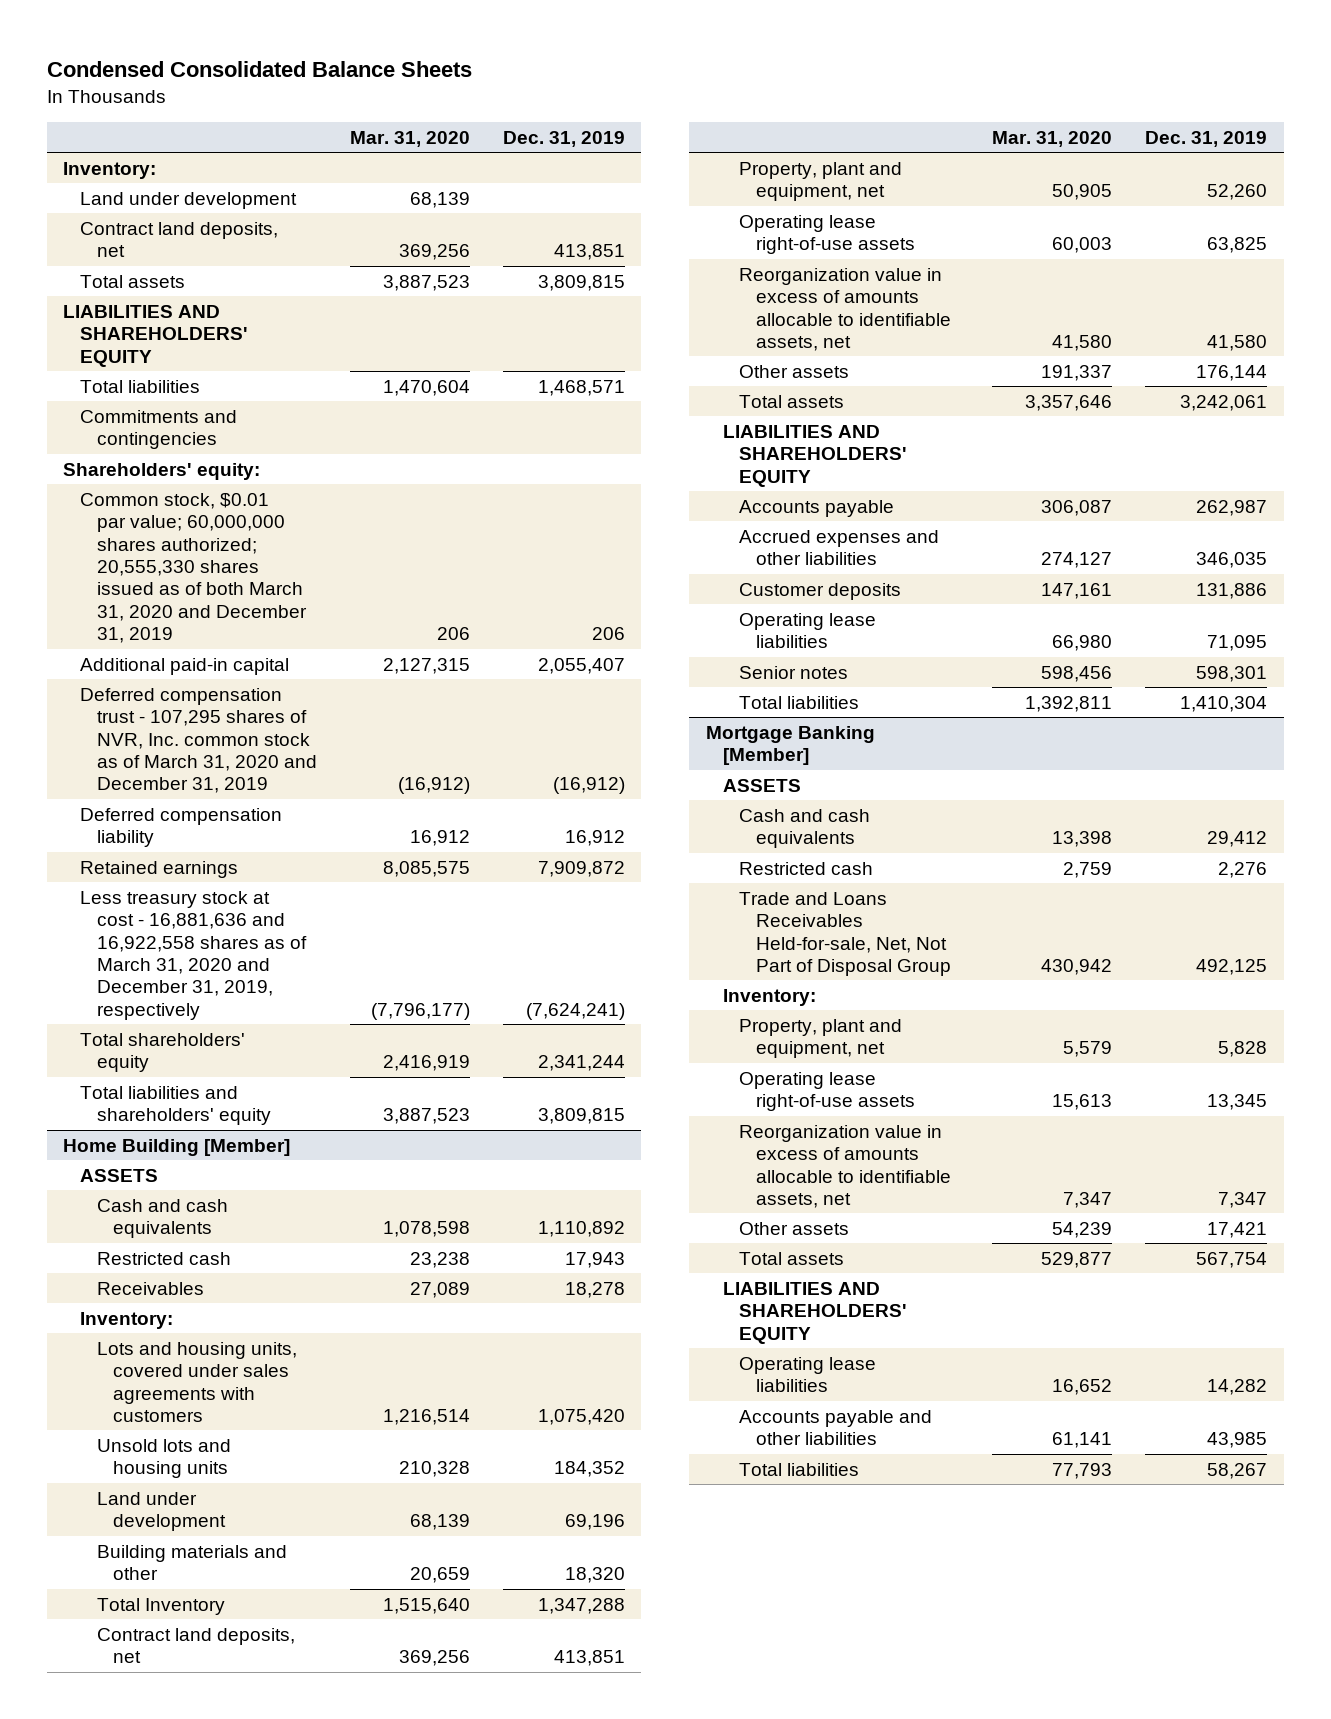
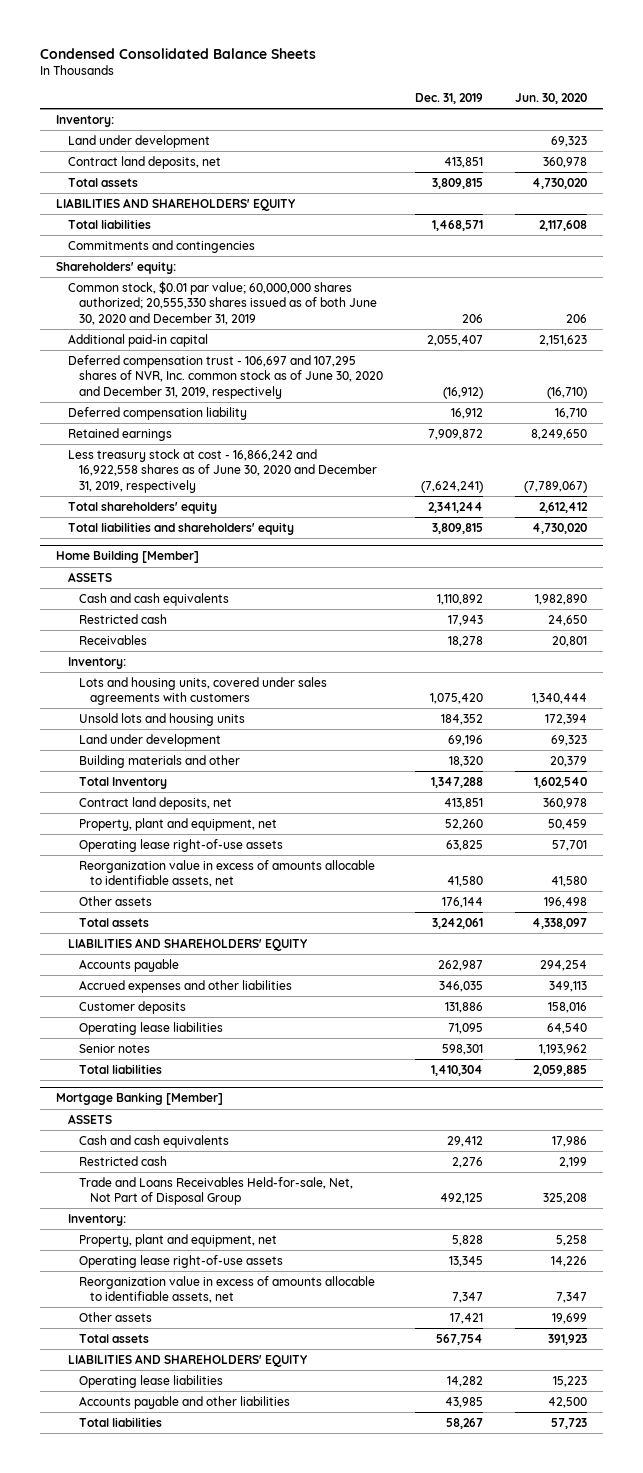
- | Mar. 31, 2020 | Dec. 31, 2019
+ | Dec. 31, 2019 | Jun. 30, 2020
- Common stock, $0.01 par value; 60,000,000 shares authorized; 20,555,330 shares issued as of both March 31, 2020 and December 31, 2019 | 206 | 206
+ Common stock, $0.01 par value; 60,000,000 shares authorized; 20,555,330 shares issued as of both June 30, 2020 and December 31, 2019 | 206 | 206
- Deferred compensation trust - 107,295 shares of NVR, Inc. common stock as of March 31, 2020 and December 31, 2019 | (16,912) | (16,912)
+ Deferred compensation trust - 106,697 and 107,295 shares of NVR, Inc. common stock as of June 30, 2020 and December 31, 2019, respectively | (16,912) | (16,710)
- Less treasury stock at cost - 16,881,636 and 16,922,558 shares as of March 31, 2020 and December 31, 2019, respectively | (7,796,177) | (7,624,241)
+ Less treasury stock at cost - 16,866,242 and 16,922,558 shares as of June 30, 2020 and December 31, 2019, respectively | (7,624,241) | (7,789,067)

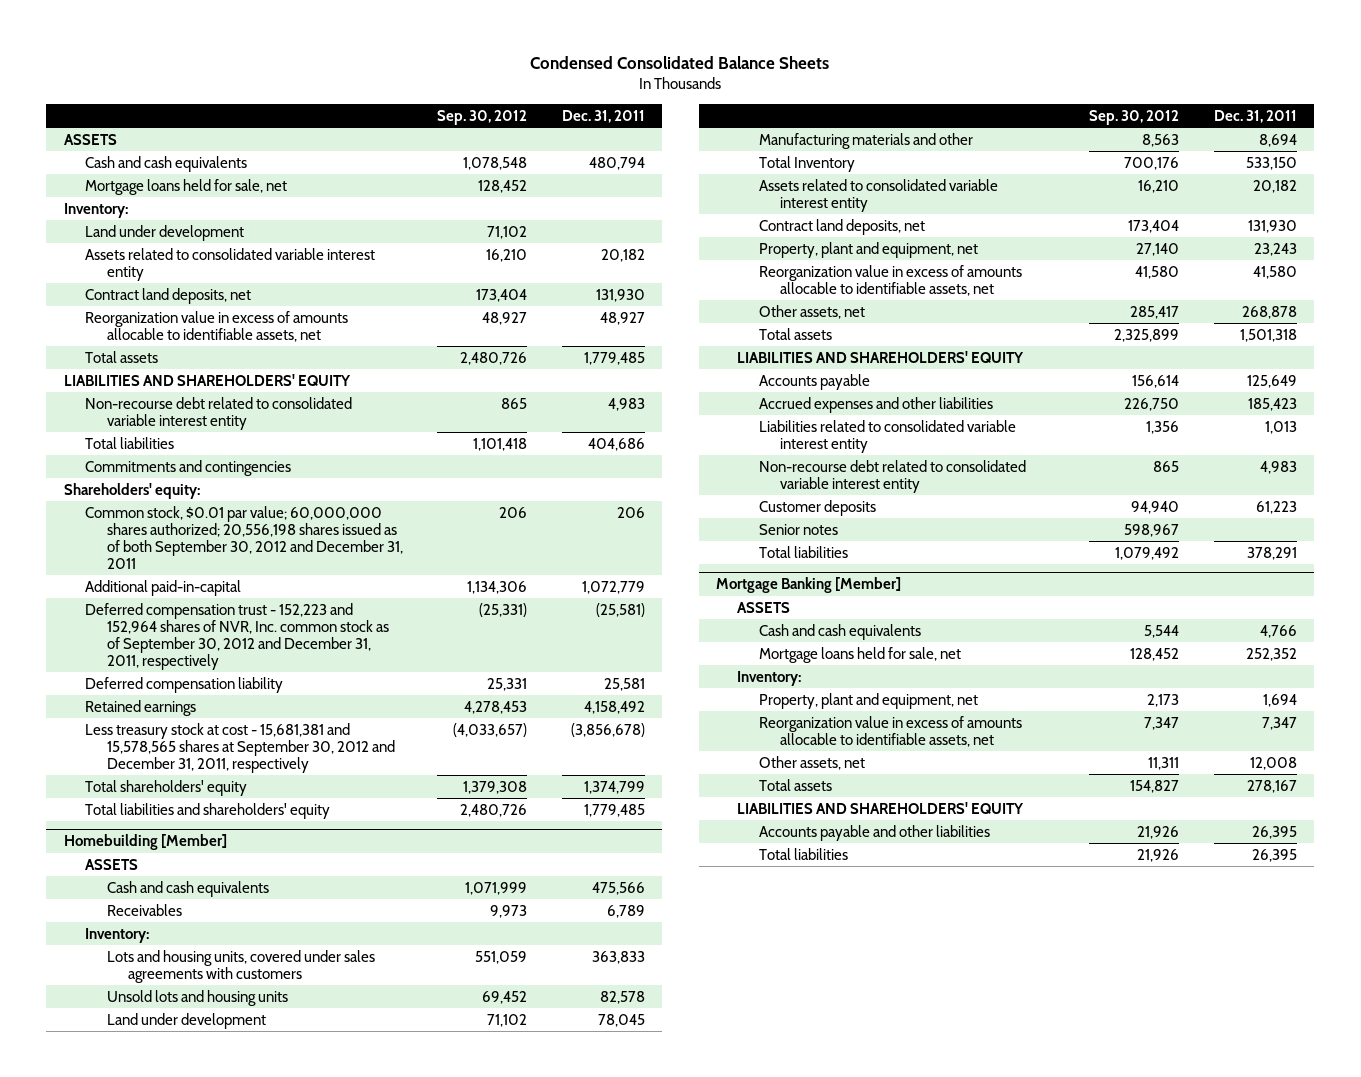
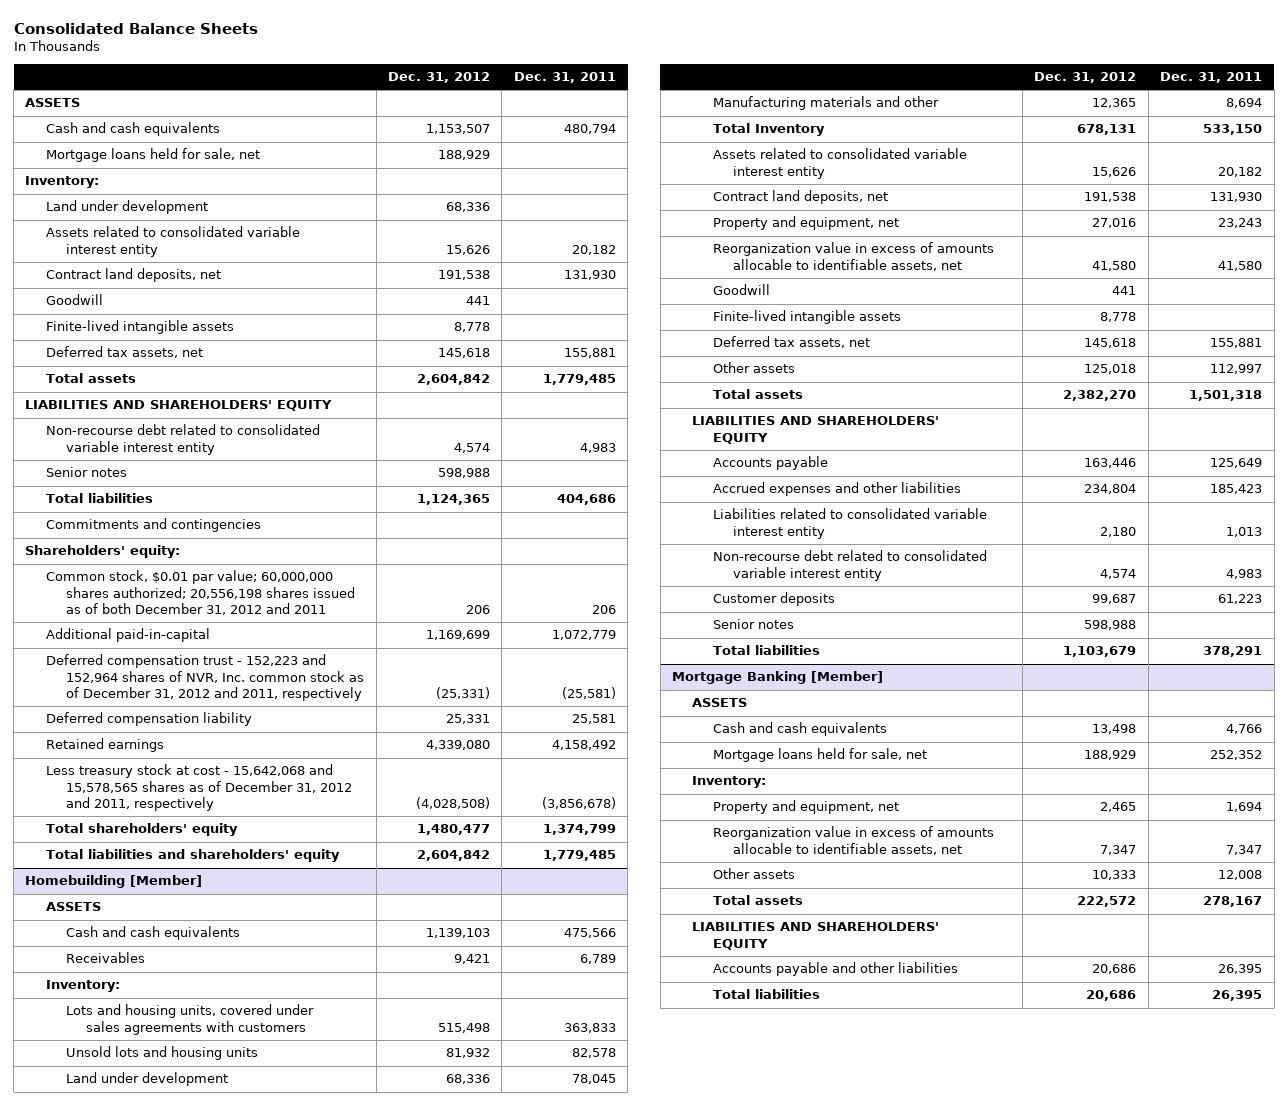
- Condensed Consolidated Balance Sheets
+ Consolidated Balance Sheets
- | Sep. 30, 2012 | Dec. 31, 2011
+ | Dec. 31, 2012 | Dec. 31, 2011
- Reorganization value in excess of amounts allocable to identifiable assets, net | 48,927 | 48,927
+ Goodwill | 441 |
+ Finite-lived intangible assets | 8,778 |
+ Deferred tax assets, net | 145,618 | 155,881
+ Senior notes | 598,988 |
- Common stock, $0.01 par value; 60,000,000 shares authorized; 20,556,198 shares issued as of both September 30, 2012 and December 31, 2011 | 206 | 206
+ Common stock, $0.01 par value; 60,000,000 shares authorized; 20,556,198 shares issued as of both December 31, 2012 and 2011 | 206 | 206
- Deferred compensation trust - 152,223 and 152,964 shares of NVR, Inc. common stock as of September 30, 2012 and December 31, 2011, respectively | (25,331) | (25,581)
+ Deferred compensation trust - 152,223 and 152,964 shares of NVR, Inc. common stock as of December 31, 2012 and 2011, respectively | (25,331) | (25,581)
- Less treasury stock at cost - 15,681,381 and 15,578,565 shares at September 30, 2012 and December 31, 2011, respectively | (4,033,657) | (3,856,678)
+ Less treasury stock at cost - 15,642,068 and 15,578,565 shares as of December 31, 2012 and 2011, respectively | (4,028,508) | (3,856,678)
@ Homebuilding [Member]
- Property, plant and equipment, net | 27,140 | 23,243
+ Property and equipment, net | 27,016 | 23,243
- Other assets, net | 285,417 | 268,878
+ Goodwill | 441 |
+ Finite-lived intangible assets | 8,778 |
+ Deferred tax assets, net | 145,618 | 155,881
+ Other assets | 125,018 | 112,997
@ Mortgage Banking [Member]
- Property, plant and equipment, net | 2,173 | 1,694
+ Property and equipment, net | 2,465 | 1,694
- Other assets, net | 11,311 | 12,008
+ Other assets | 10,333 | 12,008

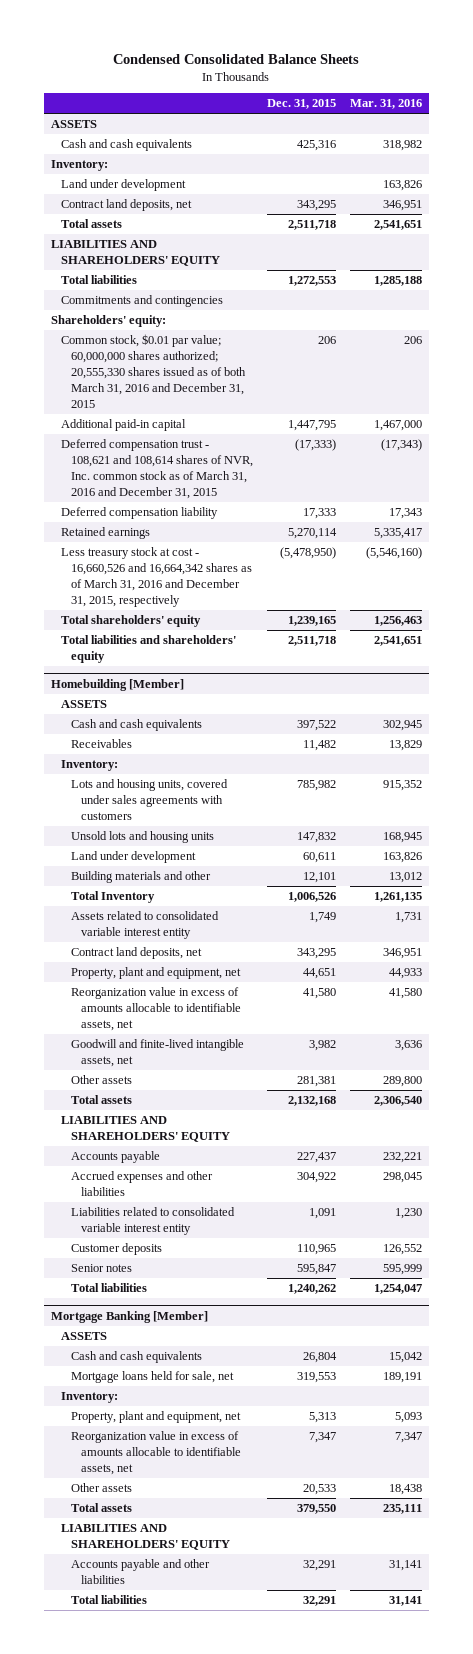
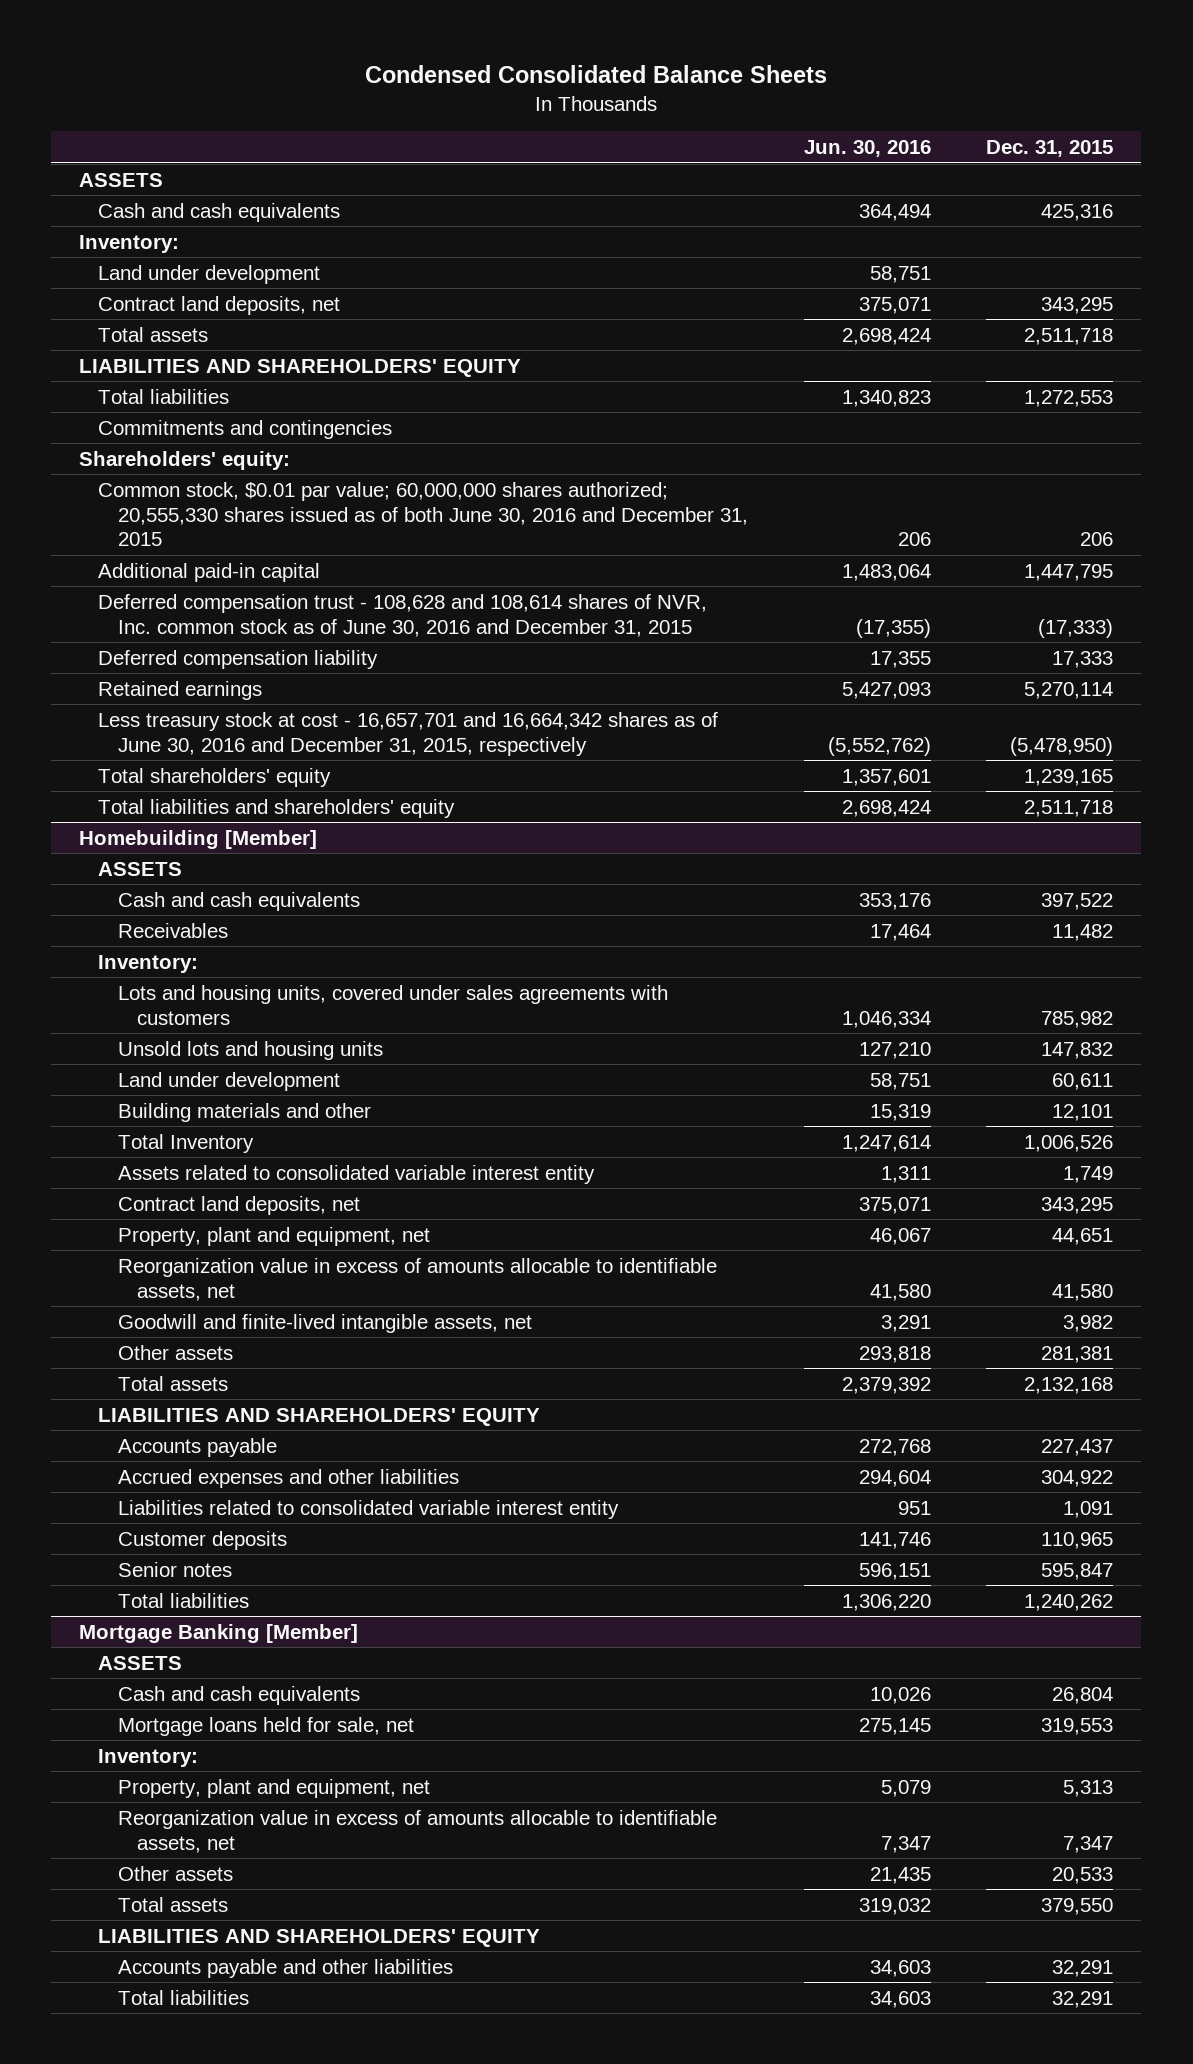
- | Dec. 31, 2015 | Mar. 31, 2016
+ | Jun. 30, 2016 | Dec. 31, 2015
- Common stock, $0.01 par value; 60,000,000 shares authorized; 20,555,330 shares issued as of both March 31, 2016 and December 31, 2015 | 206 | 206
+ Common stock, $0.01 par value; 60,000,000 shares authorized; 20,555,330 shares issued as of both June 30, 2016 and December 31, 2015 | 206 | 206
- Deferred compensation trust - 108,621 and 108,614 shares of NVR, Inc. common stock as of March 31, 2016 and December 31, 2015 | (17,333) | (17,343)
+ Deferred compensation trust - 108,628 and 108,614 shares of NVR, Inc. common stock as of June 30, 2016 and December 31, 2015 | (17,355) | (17,333)
- Less treasury stock at cost - 16,660,526 and 16,664,342 shares as of March 31, 2016 and December 31, 2015, respectively | (5,478,950) | (5,546,160)
+ Less treasury stock at cost - 16,657,701 and 16,664,342 shares as of June 30, 2016 and December 31, 2015, respectively | (5,552,762) | (5,478,950)

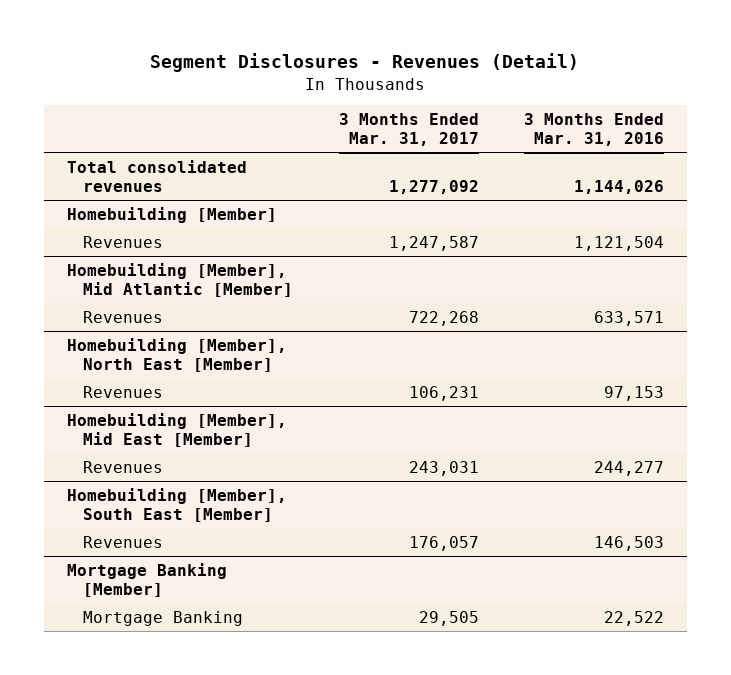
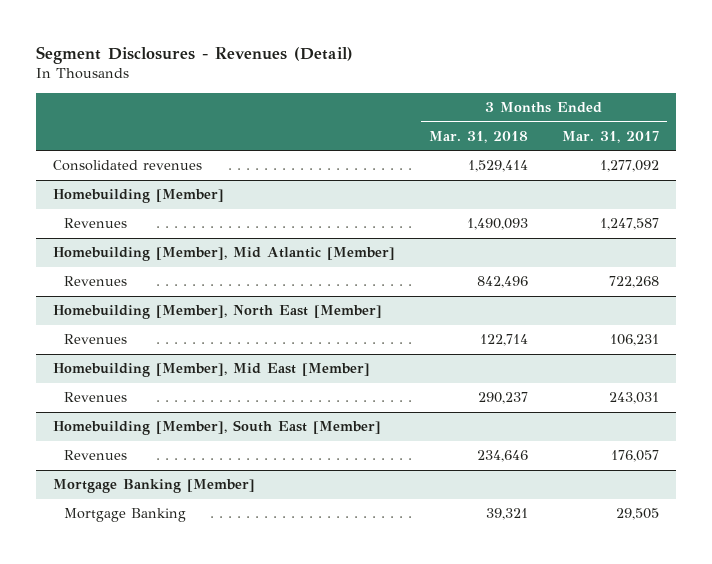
- | 3 Months Ended Mar. 31, 2017 | 3 Months Ended Mar. 31, 2016
+ | 3 Months Ended Mar. 31, 2018 | 3 Months Ended Mar. 31, 2017
- Total consolidated revenues | 1,277,092 | 1,144,026
+ Consolidated revenues | 1,529,414 | 1,277,092

